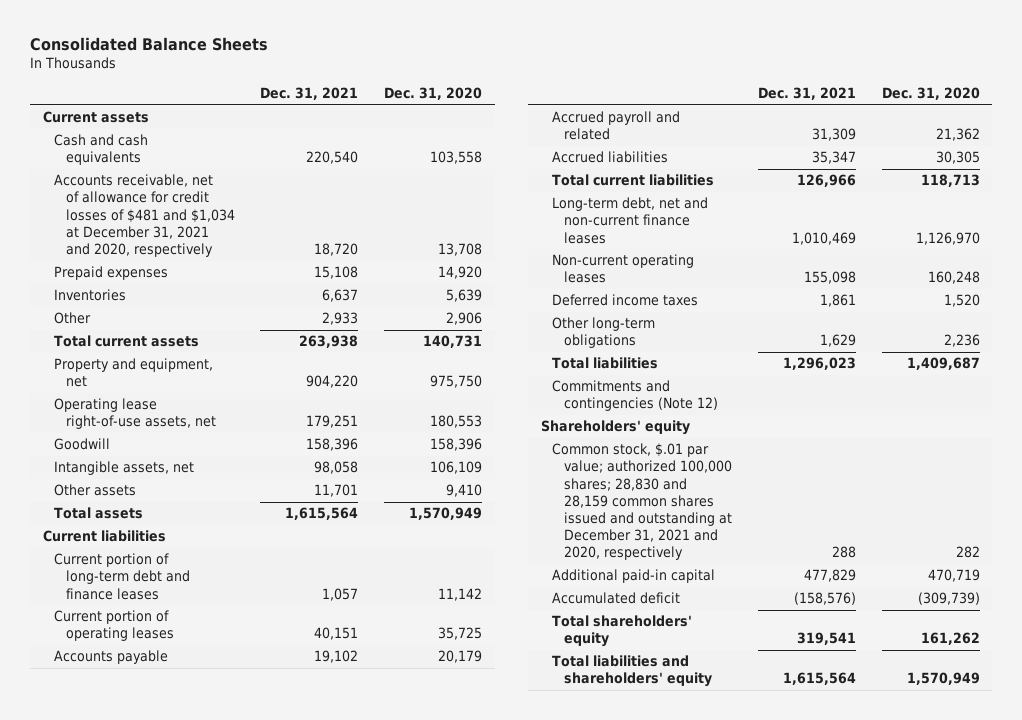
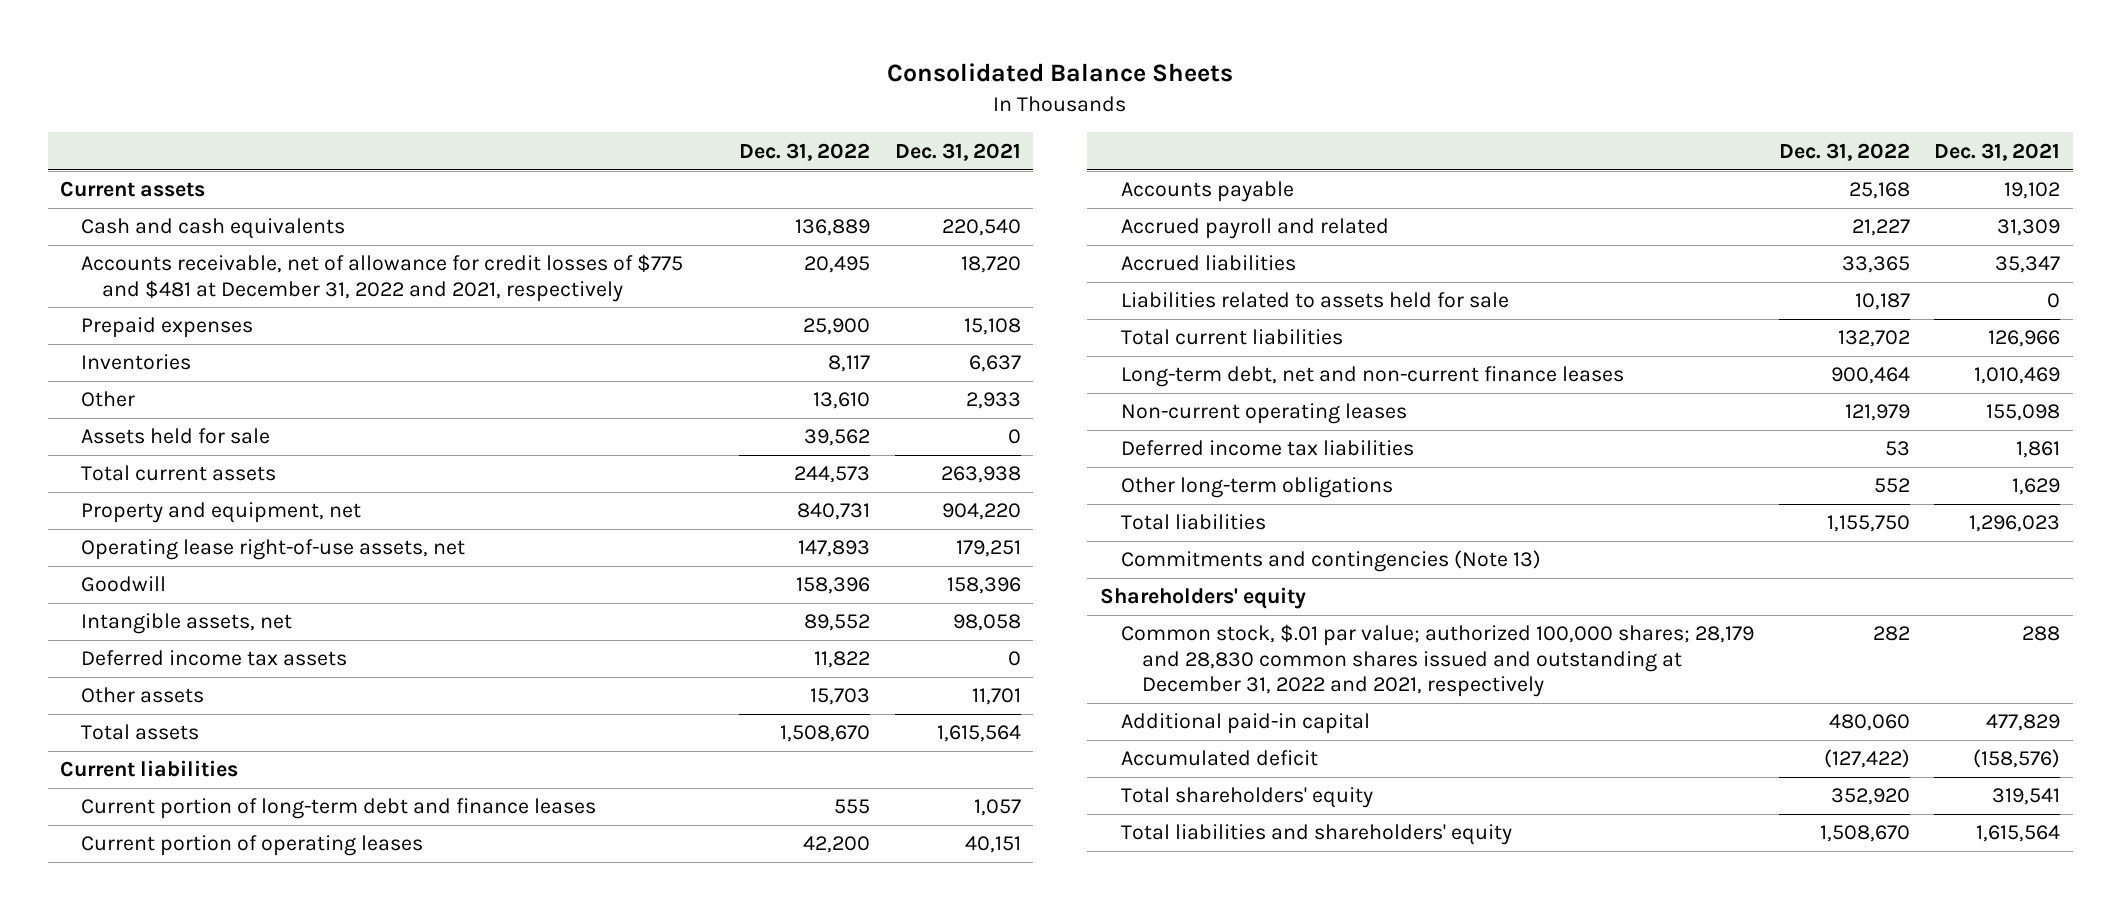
- | Dec. 31, 2021 | Dec. 31, 2020
+ | Dec. 31, 2022 | Dec. 31, 2021
- Accounts receivable, net of allowance for credit losses of $481 and $1,034 at December 31, 2021 and 2020, respectively | 18,720 | 13,708
+ Accounts receivable, net of allowance for credit losses of $775 and $481 at December 31, 2022 and 2021, respectively | 20,495 | 18,720
+ Assets held for sale | 39,562 | 0
+ Deferred income tax assets | 11,822 | 0
+ Liabilities related to assets held for sale | 10,187 | 0
- Deferred income taxes | 1,861 | 1,520
+ Deferred income tax liabilities | 53 | 1,861
- Commitments and contingencies (Note 12)
+ Commitments and contingencies (Note 13)
- Common stock, $.01 par value; authorized 100,000 shares; 28,830 and 28,159 common shares issued and outstanding at December 31, 2021 and 2020, respectively | 288 | 282
+ Common stock, $.01 par value; authorized 100,000 shares; 28,179 and 28,830 common shares issued and outstanding at December 31, 2022 and 2021, respectively | 282 | 288

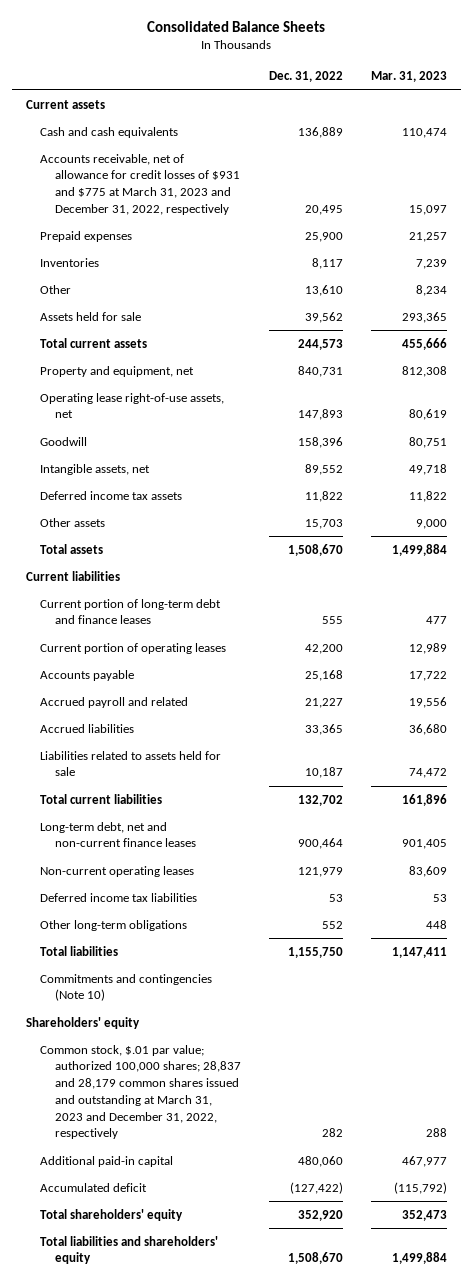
- | Dec. 31, 2022 | Dec. 31, 2021
+ | Dec. 31, 2022 | Mar. 31, 2023
- Accounts receivable, net of allowance for credit losses of $775 and $481 at December 31, 2022 and 2021, respectively | 20,495 | 18,720
+ Accounts receivable, net of allowance for credit losses of $931 and $775 at March 31, 2023 and December 31, 2022, respectively | 20,495 | 15,097
- Commitments and contingencies (Note 13)
+ Commitments and contingencies (Note 10)
- Common stock, $.01 par value; authorized 100,000 shares; 28,179 and 28,830 common shares issued and outstanding at December 31, 2022 and 2021, respectively | 282 | 288
+ Common stock, $.01 par value; authorized 100,000 shares; 28,837 and 28,179 common shares issued and outstanding at March 31, 2023 and December 31, 2022, respectively | 282 | 288

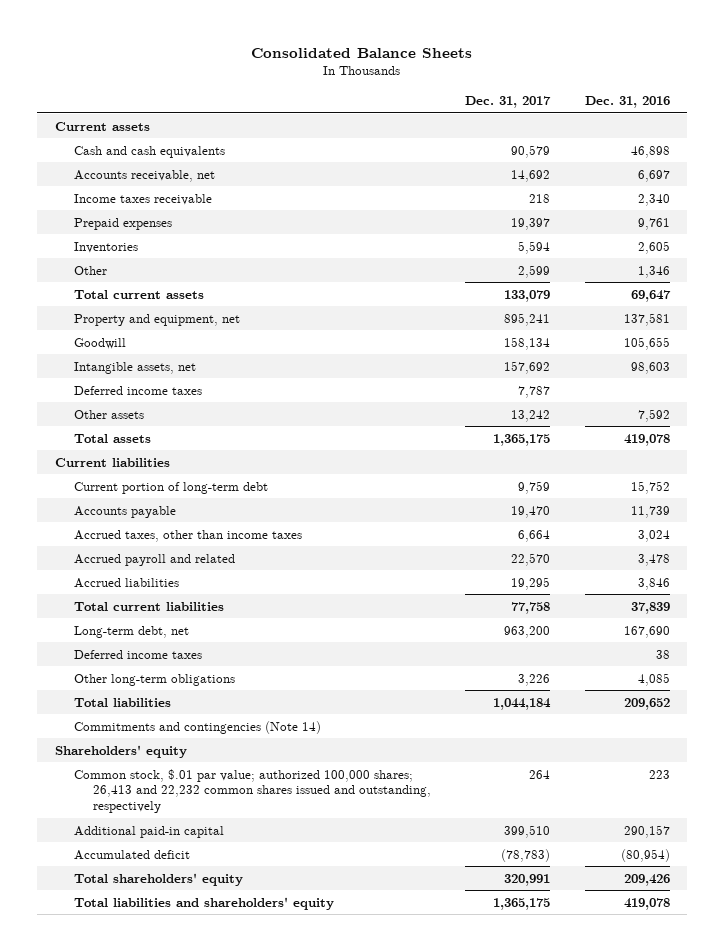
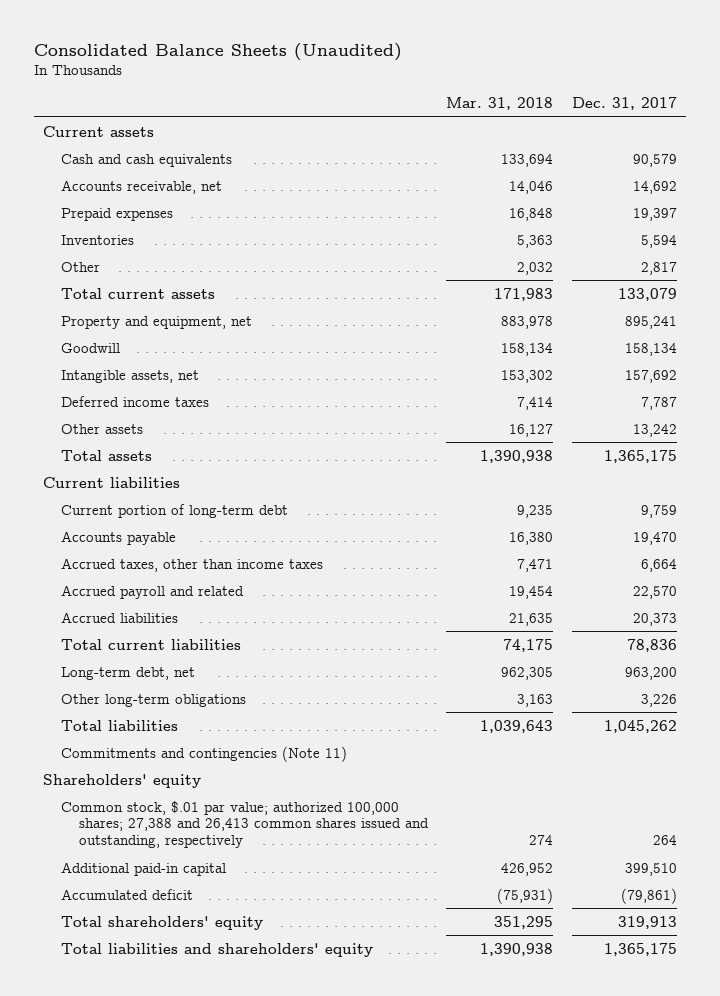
- Consolidated Balance Sheets
+ Consolidated Balance Sheets (Unaudited)
- | Dec. 31, 2017 | Dec. 31, 2016
+ | Mar. 31, 2018 | Dec. 31, 2017
- Income taxes receivable | 218 | 2,340
- Other | 2,599 | 1,346
+ Other | 2,032 | 2,817
- Accrued liabilities | 19,295 | 3,846
- Total current liabilities | 77,758 | 37,839
+ Accrued liabilities | 21,635 | 20,373
+ Total current liabilities | 74,175 | 78,836
- Deferred income taxes | | 38
- Total liabilities | 1,044,184 | 209,652
- Commitments and contingencies (Note 14)
+ Total liabilities | 1,039,643 | 1,045,262
+ Commitments and contingencies (Note 11)
- Common stock, $.01 par value; authorized 100,000 shares; 26,413 and 22,232 common shares issued and outstanding, respectively | 264 | 223
+ Common stock, $.01 par value; authorized 100,000 shares; 27,388 and 26,413 common shares issued and outstanding, respectively | 274 | 264
- Accumulated deficit | (78,783) | (80,954)
- Total shareholders' equity | 320,991 | 209,426
+ Accumulated deficit | (75,931) | (79,861)
+ Total shareholders' equity | 351,295 | 319,913

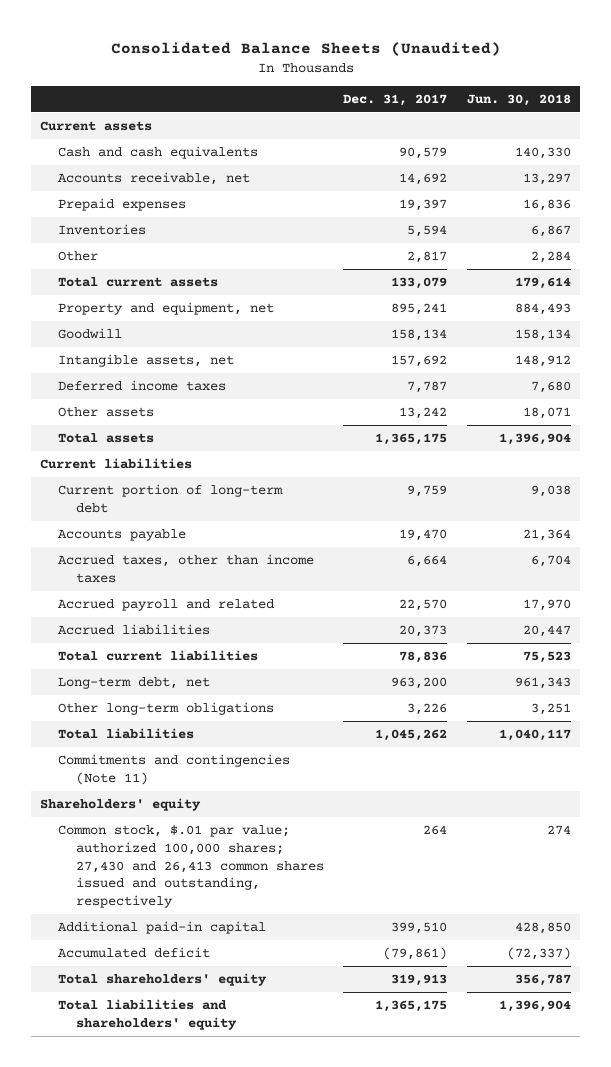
- | Mar. 31, 2018 | Dec. 31, 2017
+ | Dec. 31, 2017 | Jun. 30, 2018
- Common stock, $.01 par value; authorized 100,000 shares; 27,388 and 26,413 common shares issued and outstanding, respectively | 274 | 264
+ Common stock, $.01 par value; authorized 100,000 shares; 27,430 and 26,413 common shares issued and outstanding, respectively | 264 | 274

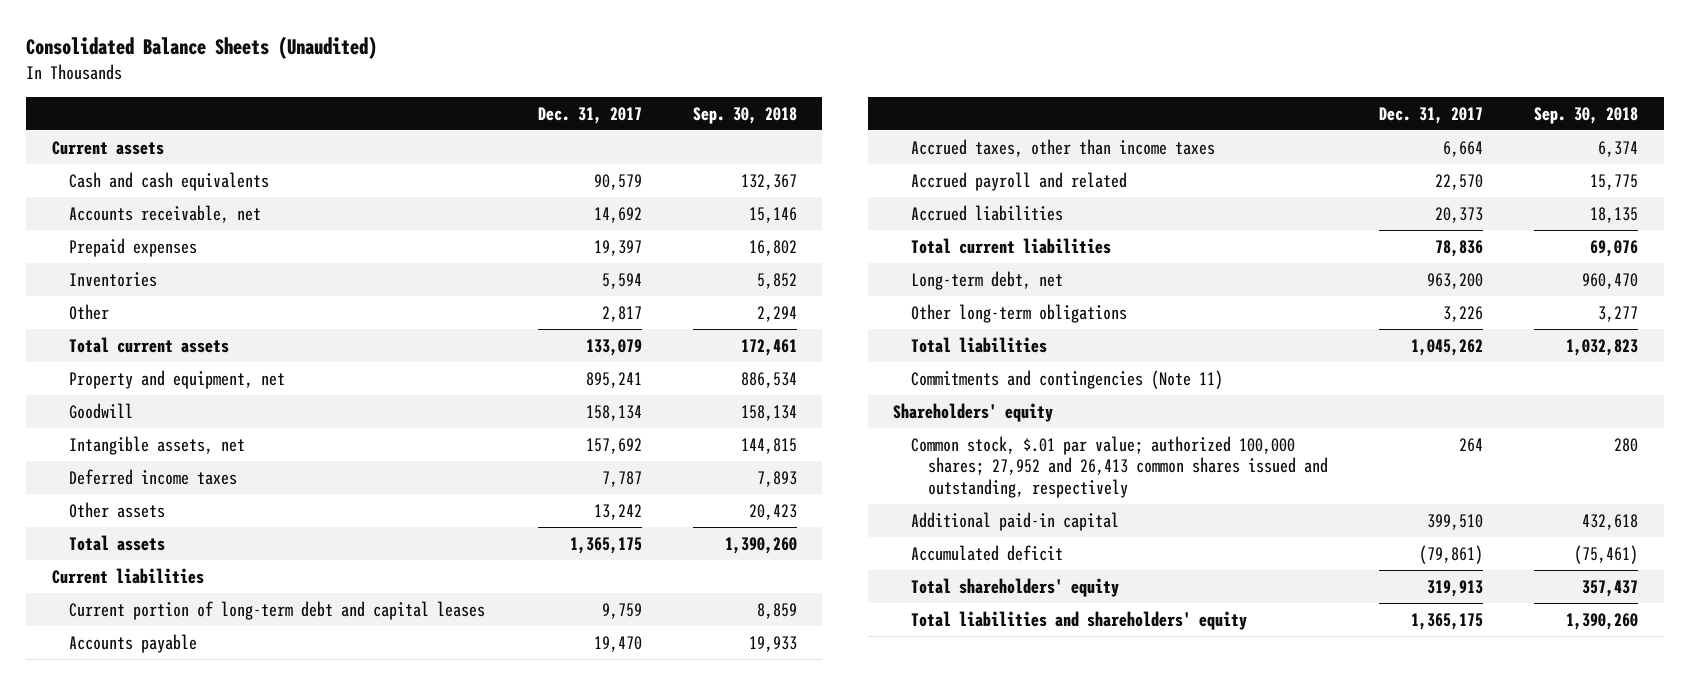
- | Dec. 31, 2017 | Jun. 30, 2018
+ | Dec. 31, 2017 | Sep. 30, 2018
- Current portion of long-term debt | 9,759 | 9,038
+ Current portion of long-term debt and capital leases | 9,759 | 8,859
- Common stock, $.01 par value; authorized 100,000 shares; 27,430 and 26,413 common shares issued and outstanding, respectively | 264 | 274
+ Common stock, $.01 par value; authorized 100,000 shares; 27,952 and 26,413 common shares issued and outstanding, respectively | 264 | 280

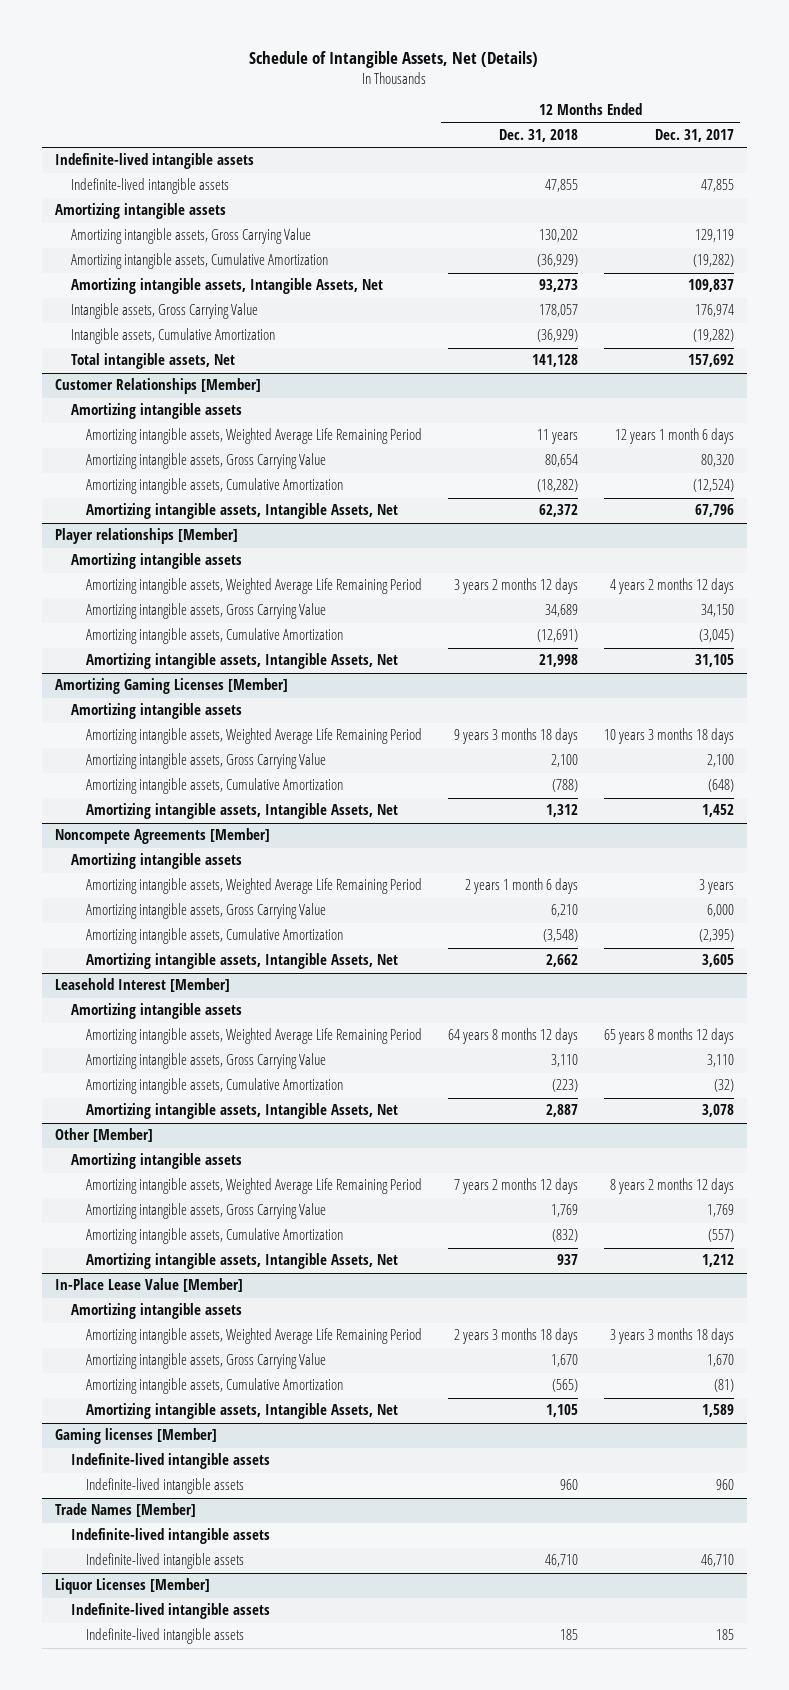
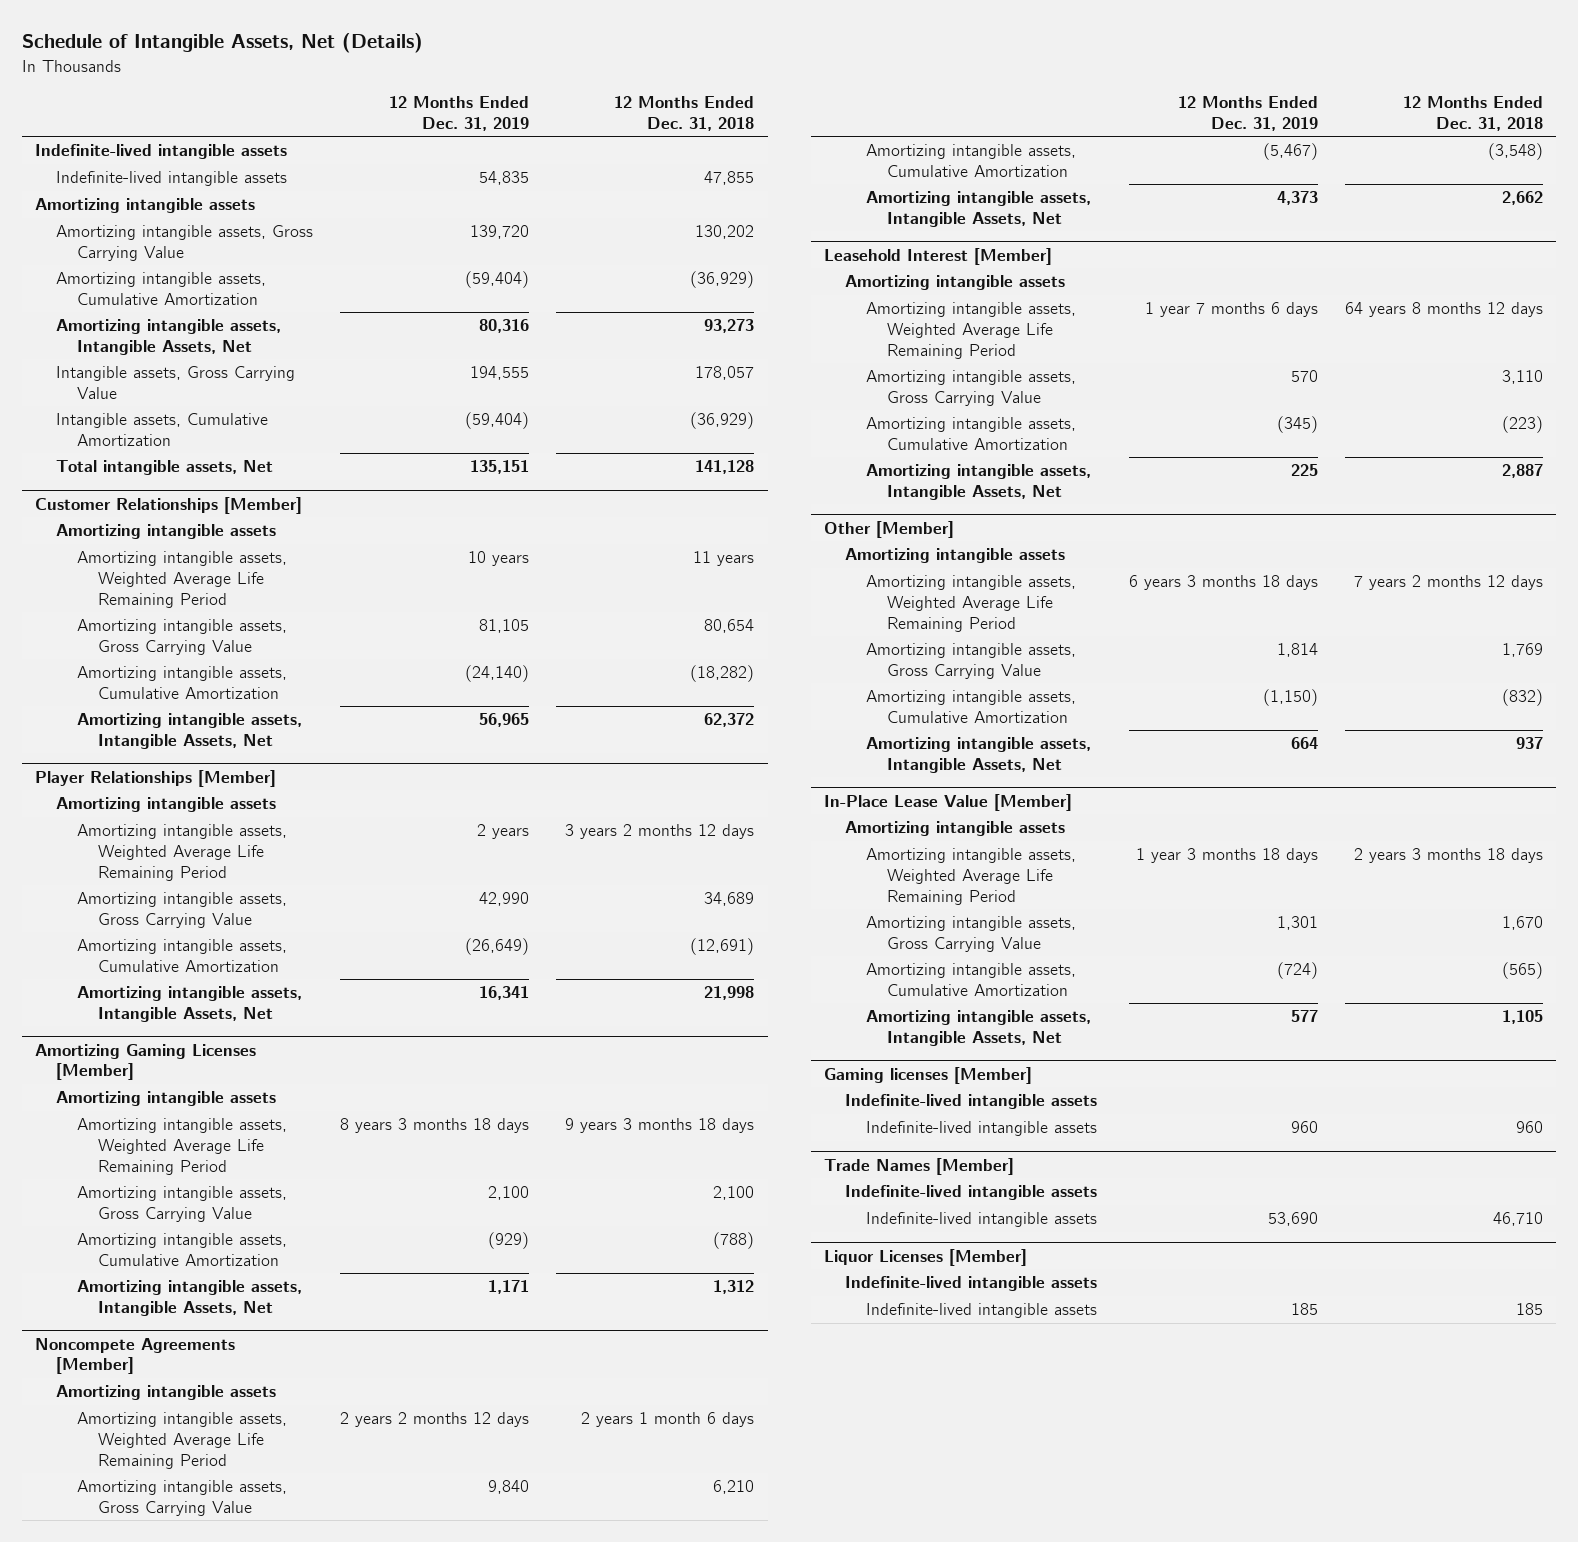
- | 12 Months Ended Dec. 31, 2018 | 12 Months Ended Dec. 31, 2017
+ | 12 Months Ended Dec. 31, 2019 | 12 Months Ended Dec. 31, 2018
- Player relationships [Member]
+ Player Relationships [Member]

